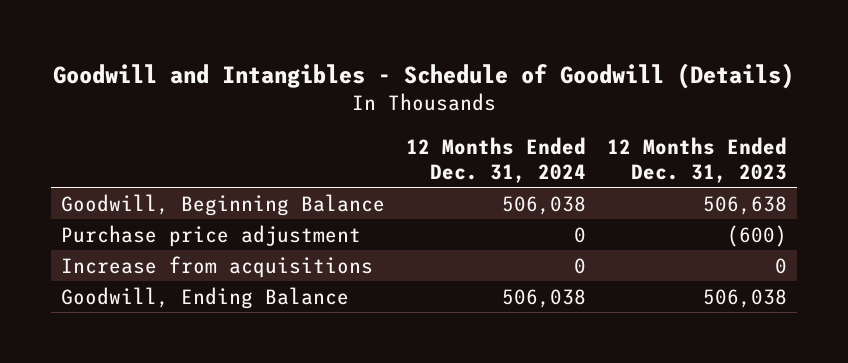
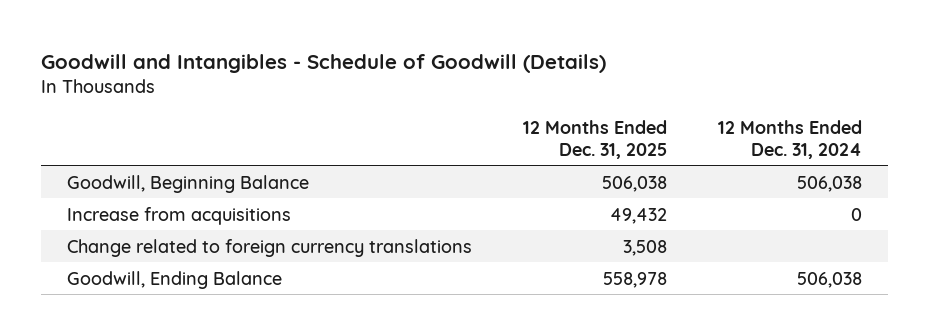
- | 12 Months Ended Dec. 31, 2024 | 12 Months Ended Dec. 31, 2023
+ | 12 Months Ended Dec. 31, 2025 | 12 Months Ended Dec. 31, 2024
- Purchase price adjustment | 0 | (600)
+ Change related to foreign currency translations | 3,508 |

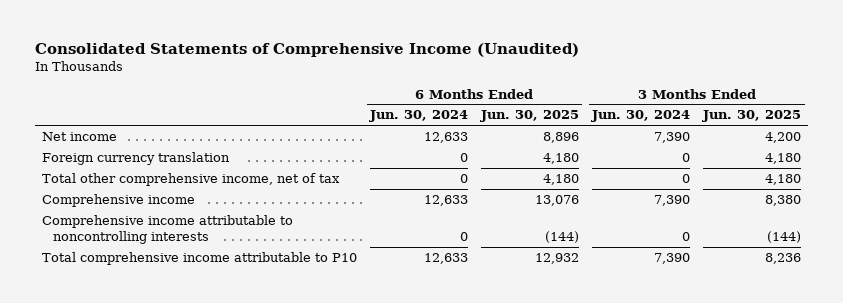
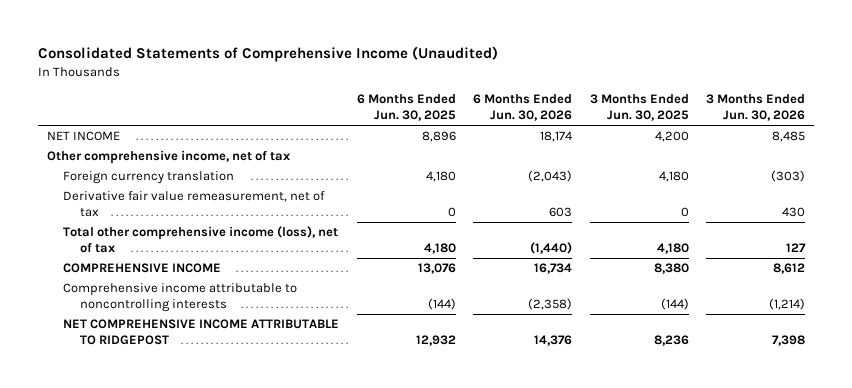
- | 6 Months Ended Jun. 30, 2024 | 6 Months Ended Jun. 30, 2025 | 3 Months Ended Jun. 30, 2024 | 3 Months Ended Jun. 30, 2025
+ | 6 Months Ended Jun. 30, 2025 | 6 Months Ended Jun. 30, 2026 | 3 Months Ended Jun. 30, 2025 | 3 Months Ended Jun. 30, 2026
- Net income | 12,633 | 8,896 | 7,390 | 4,200
+ NET INCOME | 8,896 | 18,174 | 4,200 | 8,485
+ Other comprehensive income, net of tax
- Total other comprehensive income, net of tax | 0 | 4,180 | 0 | 4,180
- Comprehensive income | 12,633 | 13,076 | 7,390 | 8,380
+ Derivative fair value remeasurement, net of tax | 0 | 603 | 0 | 430
+ Total other comprehensive income (loss), net of tax | 4,180 | (1,440) | 4,180 | 127
+ COMPREHENSIVE INCOME | 13,076 | 16,734 | 8,380 | 8,612
- Total comprehensive income attributable to P10 | 12,633 | 12,932 | 7,390 | 8,236
+ NET COMPREHENSIVE INCOME ATTRIBUTABLE TO RIDGEPOST | 12,932 | 14,376 | 8,236 | 7,398

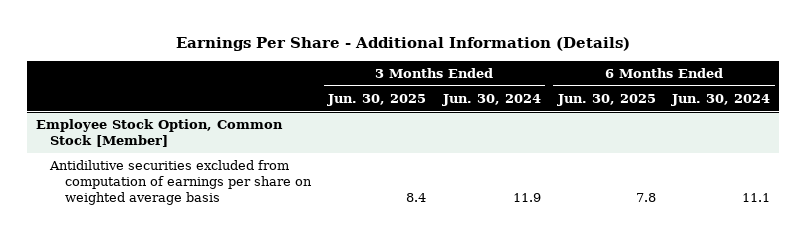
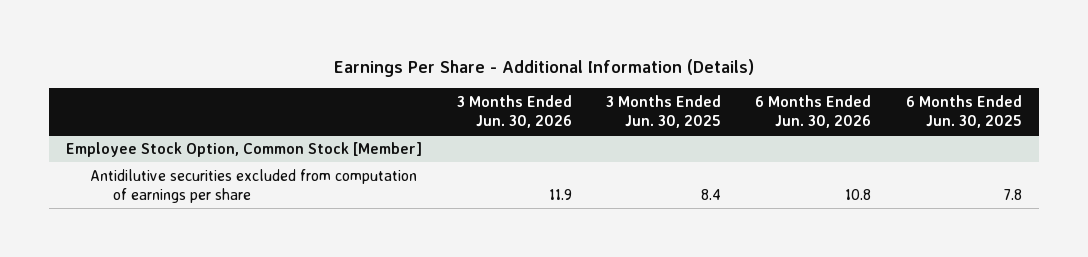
- | 3 Months Ended Jun. 30, 2025 | 3 Months Ended Jun. 30, 2024 | 6 Months Ended Jun. 30, 2025 | 6 Months Ended Jun. 30, 2024
+ | 3 Months Ended Jun. 30, 2026 | 3 Months Ended Jun. 30, 2025 | 6 Months Ended Jun. 30, 2026 | 6 Months Ended Jun. 30, 2025
@ Employee Stock Option, Common Stock [Member]
- Antidilutive securities excluded from computation of earnings per share on weighted average basis | 8.4 | 11.9 | 7.8 | 11.1
+ Antidilutive securities excluded from computation of earnings per share | 11.9 | 8.4 | 10.8 | 7.8

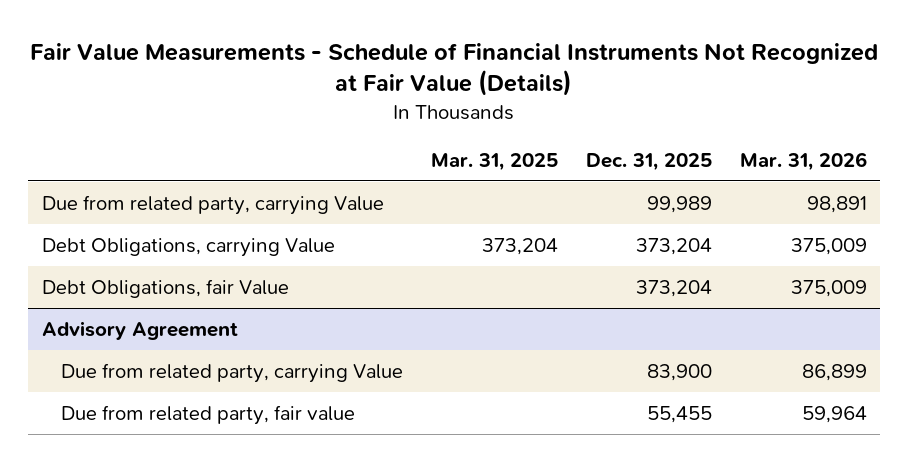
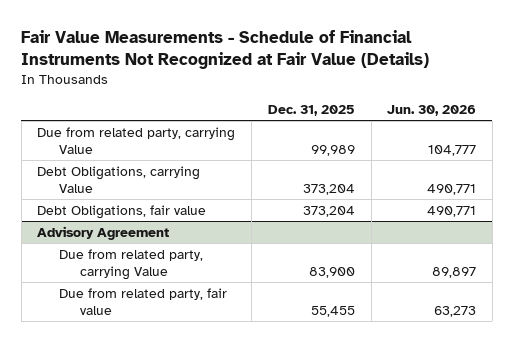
- | Mar. 31, 2025 | Dec. 31, 2025 | Mar. 31, 2026
+ | Dec. 31, 2025 | Jun. 30, 2026
- Debt Obligations, fair Value | | 373,204 | 375,009
+ Debt Obligations, fair value | 373,204 | 490,771

